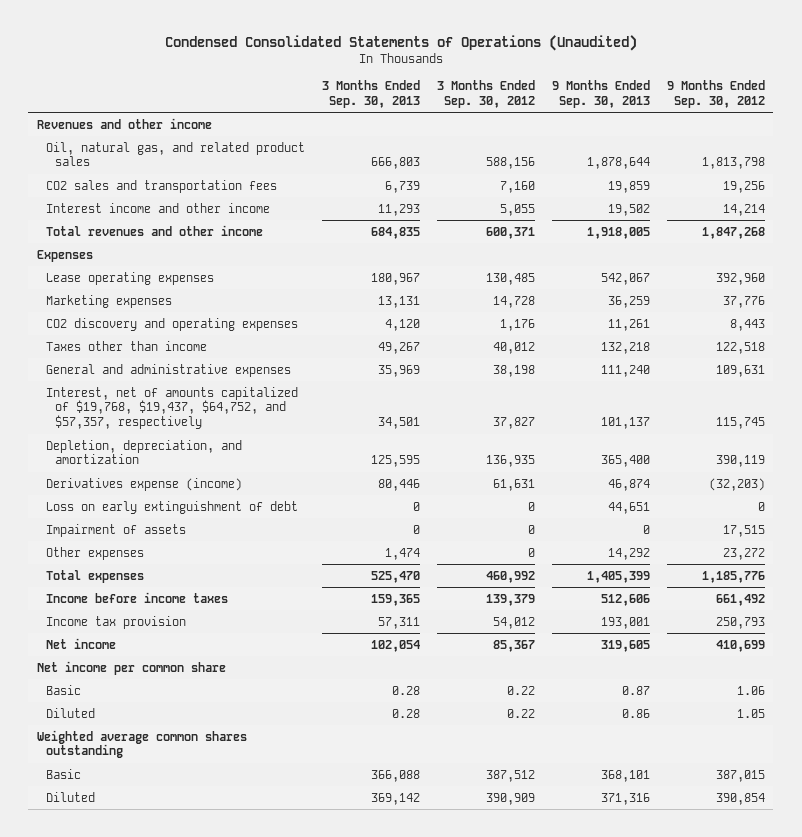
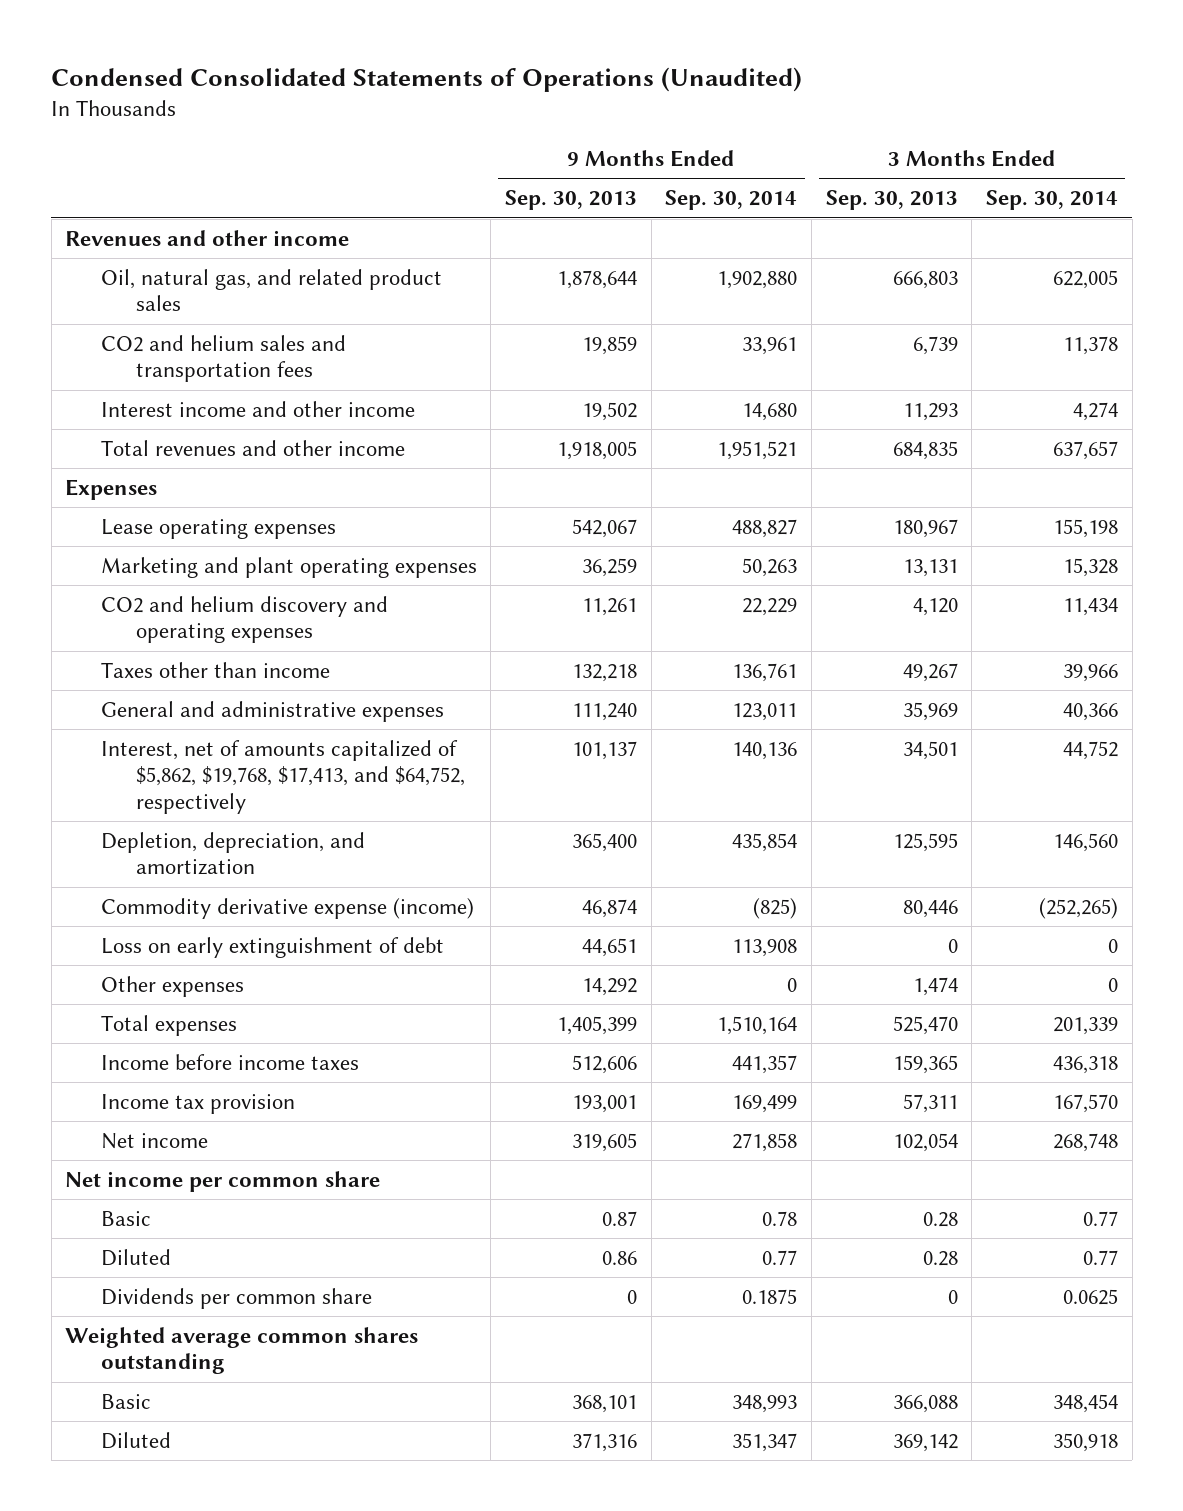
- | 3 Months Ended Sep. 30, 2013 | 3 Months Ended Sep. 30, 2012 | 9 Months Ended Sep. 30, 2013 | 9 Months Ended Sep. 30, 2012
+ | 9 Months Ended Sep. 30, 2013 | 9 Months Ended Sep. 30, 2014 | 3 Months Ended Sep. 30, 2013 | 3 Months Ended Sep. 30, 2014
- CO2 sales and transportation fees | 6,739 | 7,160 | 19,859 | 19,256
+ CO2 and helium sales and transportation fees | 19,859 | 33,961 | 6,739 | 11,378
- Marketing expenses | 13,131 | 14,728 | 36,259 | 37,776
- CO2 discovery and operating expenses | 4,120 | 1,176 | 11,261 | 8,443
+ Marketing and plant operating expenses | 36,259 | 50,263 | 13,131 | 15,328
+ CO2 and helium discovery and operating expenses | 11,261 | 22,229 | 4,120 | 11,434
- Interest, net of amounts capitalized of $19,768, $19,437, $64,752, and $57,357, respectively | 34,501 | 37,827 | 101,137 | 115,745
+ Interest, net of amounts capitalized of $5,862, $19,768, $17,413, and $64,752, respectively | 101,137 | 140,136 | 34,501 | 44,752
- Derivatives expense (income) | 80,446 | 61,631 | 46,874 | (32,203)
+ Commodity derivative expense (income) | 46,874 | (825) | 80,446 | (252,265)
- Impairment of assets | 0 | 0 | 0 | 17,515
+ Dividends per common share | 0 | 0.1875 | 0 | 0.0625

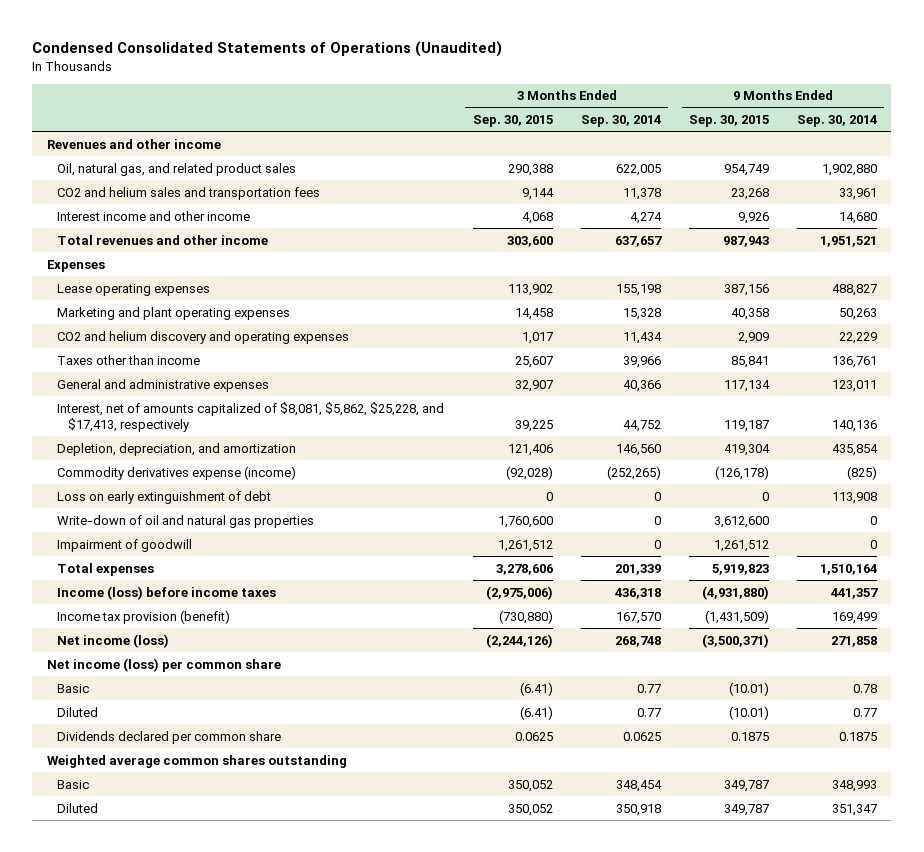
- | 9 Months Ended Sep. 30, 2013 | 9 Months Ended Sep. 30, 2014 | 3 Months Ended Sep. 30, 2013 | 3 Months Ended Sep. 30, 2014
+ | 3 Months Ended Sep. 30, 2015 | 3 Months Ended Sep. 30, 2014 | 9 Months Ended Sep. 30, 2015 | 9 Months Ended Sep. 30, 2014
- Interest, net of amounts capitalized of $5,862, $19,768, $17,413, and $64,752, respectively | 101,137 | 140,136 | 34,501 | 44,752
+ Interest, net of amounts capitalized of $8,081, $5,862, $25,228, and $17,413, respectively | 39,225 | 44,752 | 119,187 | 140,136
- Commodity derivative expense (income) | 46,874 | (825) | 80,446 | (252,265)
+ Commodity derivatives expense (income) | (92,028) | (252,265) | (126,178) | (825)
- Other expenses | 14,292 | 0 | 1,474 | 0
+ Write-down of oil and natural gas properties | 1,760,600 | 0 | 3,612,600 | 0
+ Impairment of goodwill | 1,261,512 | 0 | 1,261,512 | 0
- Income before income taxes | 512,606 | 441,357 | 159,365 | 436,318
- Income tax provision | 193,001 | 169,499 | 57,311 | 167,570
- Net income | 319,605 | 271,858 | 102,054 | 268,748
- Net income per common share
+ Income (loss) before income taxes | (2,975,006) | 436,318 | (4,931,880) | 441,357
+ Income tax provision (benefit) | (730,880) | 167,570 | (1,431,509) | 169,499
+ Net income (loss) | (2,244,126) | 268,748 | (3,500,371) | 271,858
+ Net income (loss) per common share
- Dividends per common share | 0 | 0.1875 | 0 | 0.0625
+ Dividends declared per common share | 0.0625 | 0.0625 | 0.1875 | 0.1875

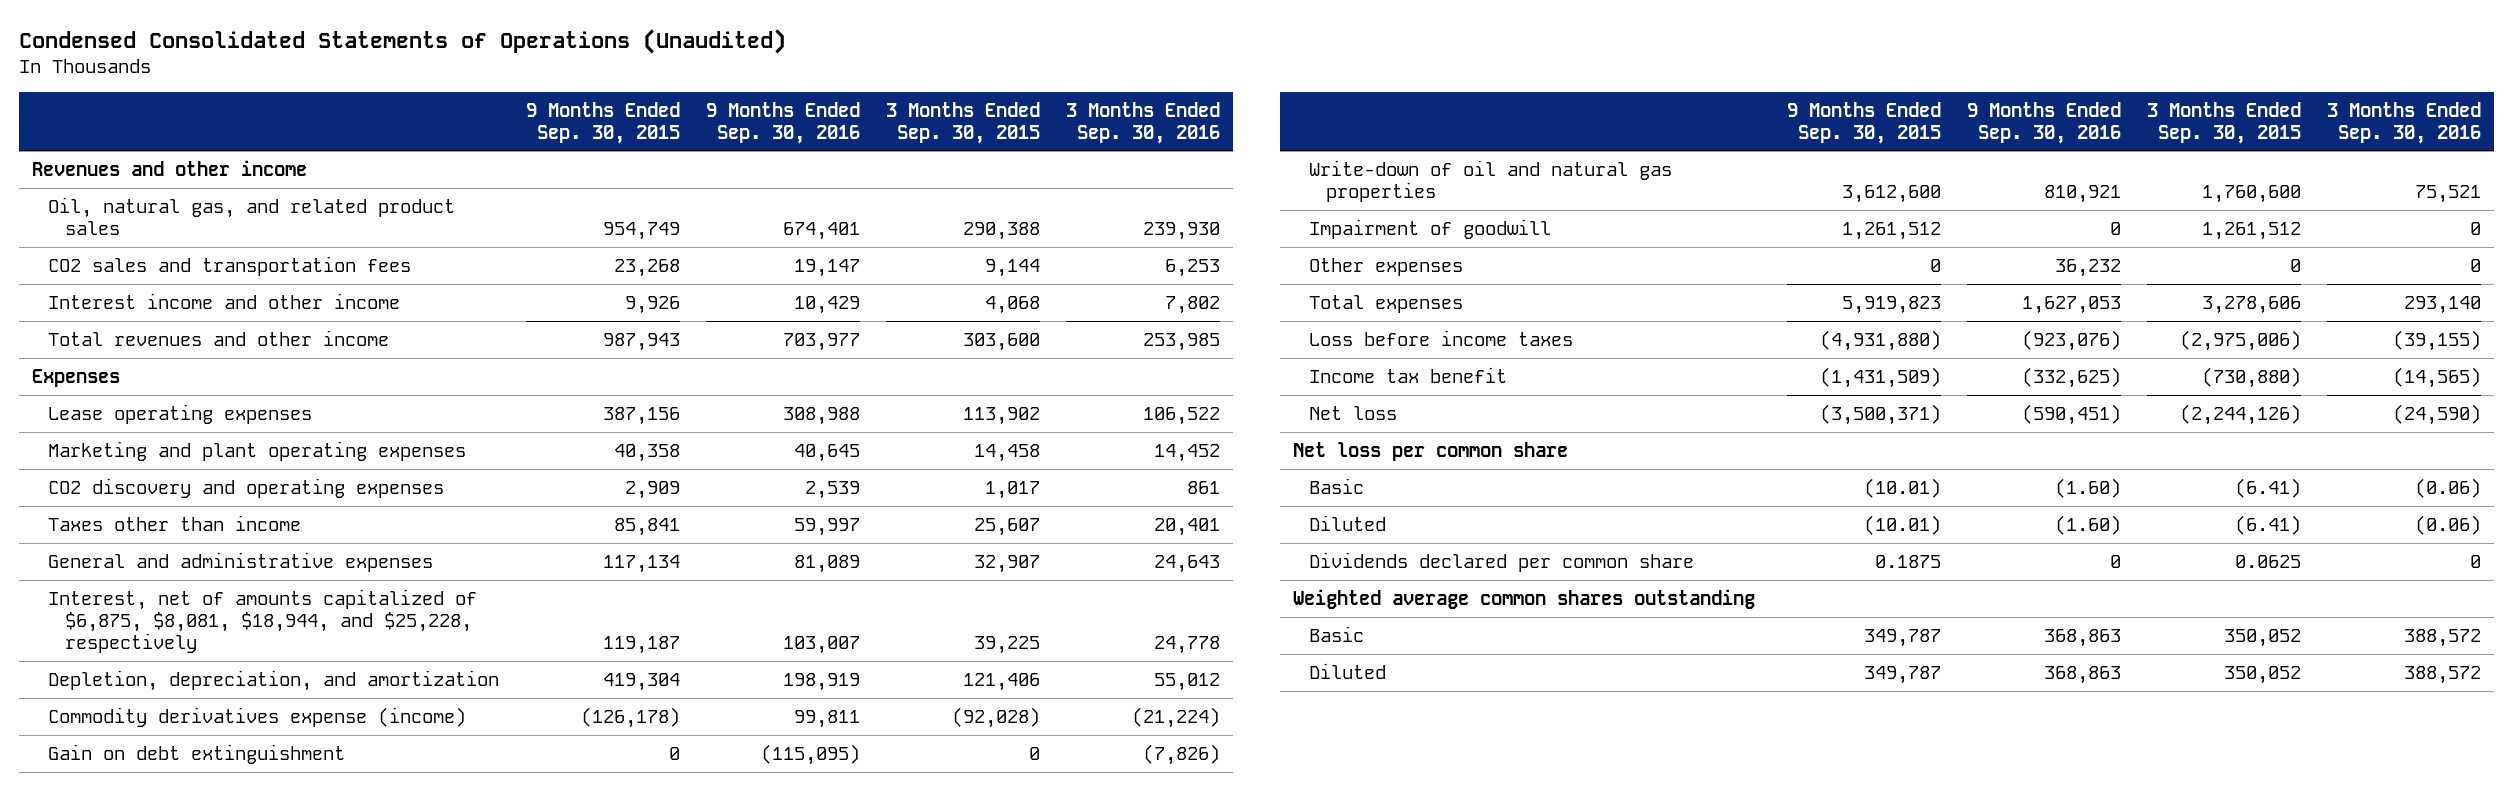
- | 3 Months Ended Sep. 30, 2015 | 3 Months Ended Sep. 30, 2014 | 9 Months Ended Sep. 30, 2015 | 9 Months Ended Sep. 30, 2014
+ | 9 Months Ended Sep. 30, 2015 | 9 Months Ended Sep. 30, 2016 | 3 Months Ended Sep. 30, 2015 | 3 Months Ended Sep. 30, 2016
- CO2 and helium sales and transportation fees | 9,144 | 11,378 | 23,268 | 33,961
+ CO2 sales and transportation fees | 23,268 | 19,147 | 9,144 | 6,253
- CO2 and helium discovery and operating expenses | 1,017 | 11,434 | 2,909 | 22,229
+ CO2 discovery and operating expenses | 2,909 | 2,539 | 1,017 | 861
- Interest, net of amounts capitalized of $8,081, $5,862, $25,228, and $17,413, respectively | 39,225 | 44,752 | 119,187 | 140,136
+ Interest, net of amounts capitalized of $6,875, $8,081, $18,944, and $25,228, respectively | 119,187 | 103,007 | 39,225 | 24,778
- Loss on early extinguishment of debt | 0 | 0 | 0 | 113,908
+ Gain on debt extinguishment | 0 | (115,095) | 0 | (7,826)
+ Other expenses | 0 | 36,232 | 0 | 0
- Income (loss) before income taxes | (2,975,006) | 436,318 | (4,931,880) | 441,357
- Income tax provision (benefit) | (730,880) | 167,570 | (1,431,509) | 169,499
- Net income (loss) | (2,244,126) | 268,748 | (3,500,371) | 271,858
- Net income (loss) per common share
+ Loss before income taxes | (4,931,880) | (923,076) | (2,975,006) | (39,155)
+ Income tax benefit | (1,431,509) | (332,625) | (730,880) | (14,565)
+ Net loss | (3,500,371) | (590,451) | (2,244,126) | (24,590)
+ Net loss per common share

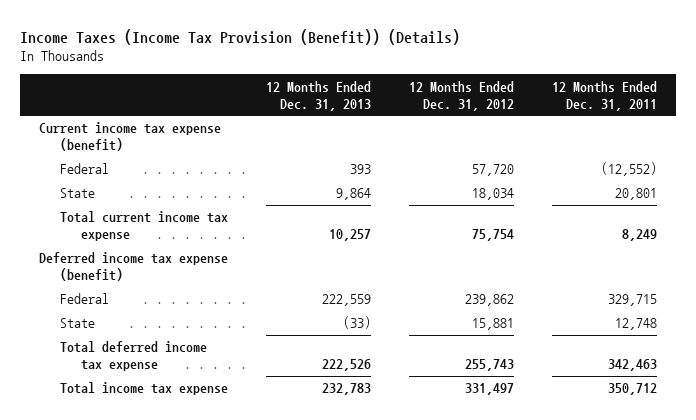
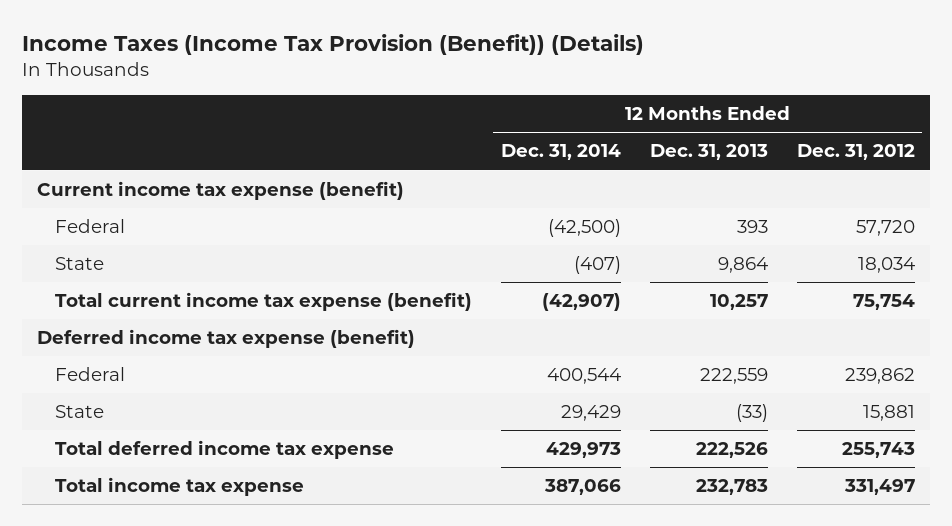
- | 12 Months Ended Dec. 31, 2013 | 12 Months Ended Dec. 31, 2012 | 12 Months Ended Dec. 31, 2011
+ | 12 Months Ended Dec. 31, 2014 | 12 Months Ended Dec. 31, 2013 | 12 Months Ended Dec. 31, 2012
- Total current income tax expense | 10,257 | 75,754 | 8,249
+ Total current income tax expense (benefit) | (42,907) | 10,257 | 75,754

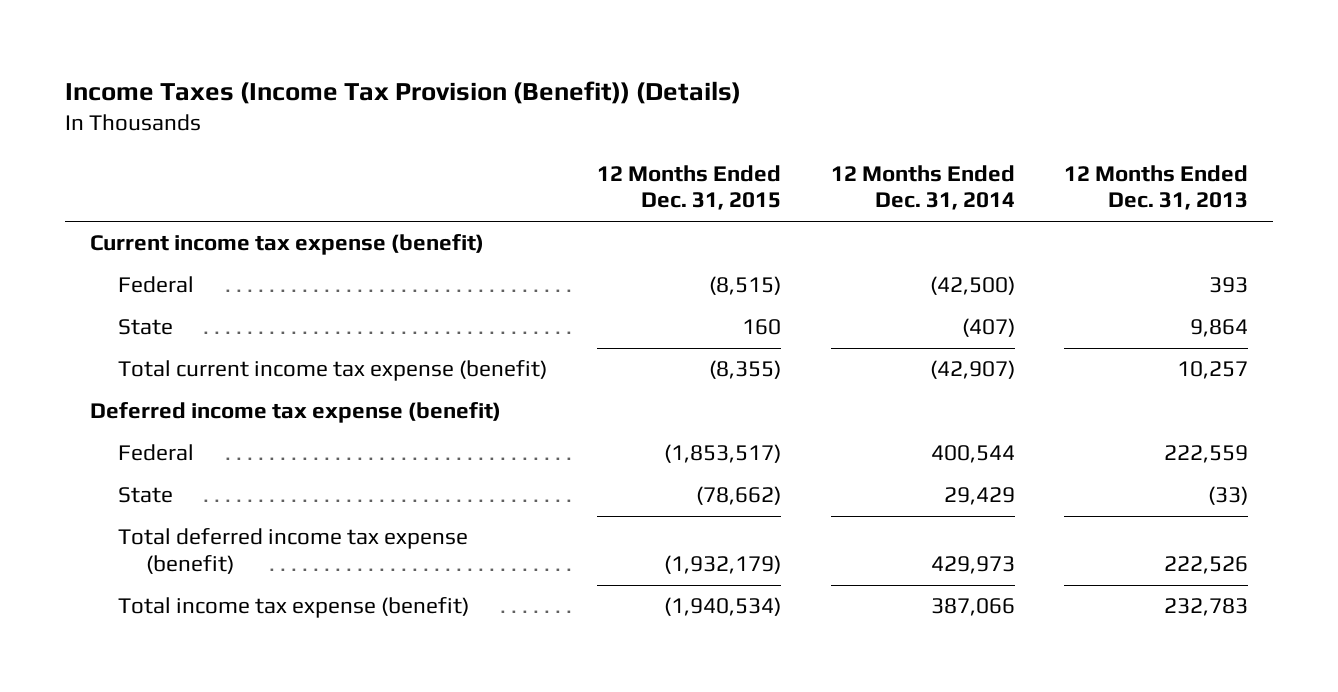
- | 12 Months Ended Dec. 31, 2014 | 12 Months Ended Dec. 31, 2013 | 12 Months Ended Dec. 31, 2012
+ | 12 Months Ended Dec. 31, 2015 | 12 Months Ended Dec. 31, 2014 | 12 Months Ended Dec. 31, 2013
- Total deferred income tax expense | 429,973 | 222,526 | 255,743
- Total income tax expense | 387,066 | 232,783 | 331,497
+ Total deferred income tax expense (benefit) | (1,932,179) | 429,973 | 222,526
+ Total income tax expense (benefit) | (1,940,534) | 387,066 | 232,783

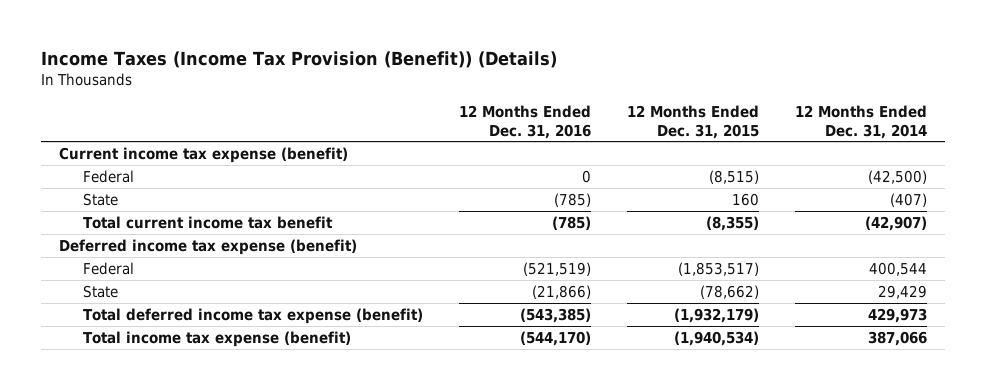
- | 12 Months Ended Dec. 31, 2015 | 12 Months Ended Dec. 31, 2014 | 12 Months Ended Dec. 31, 2013
+ | 12 Months Ended Dec. 31, 2016 | 12 Months Ended Dec. 31, 2015 | 12 Months Ended Dec. 31, 2014
- Total current income tax expense (benefit) | (8,355) | (42,907) | 10,257
+ Total current income tax benefit | (785) | (8,355) | (42,907)

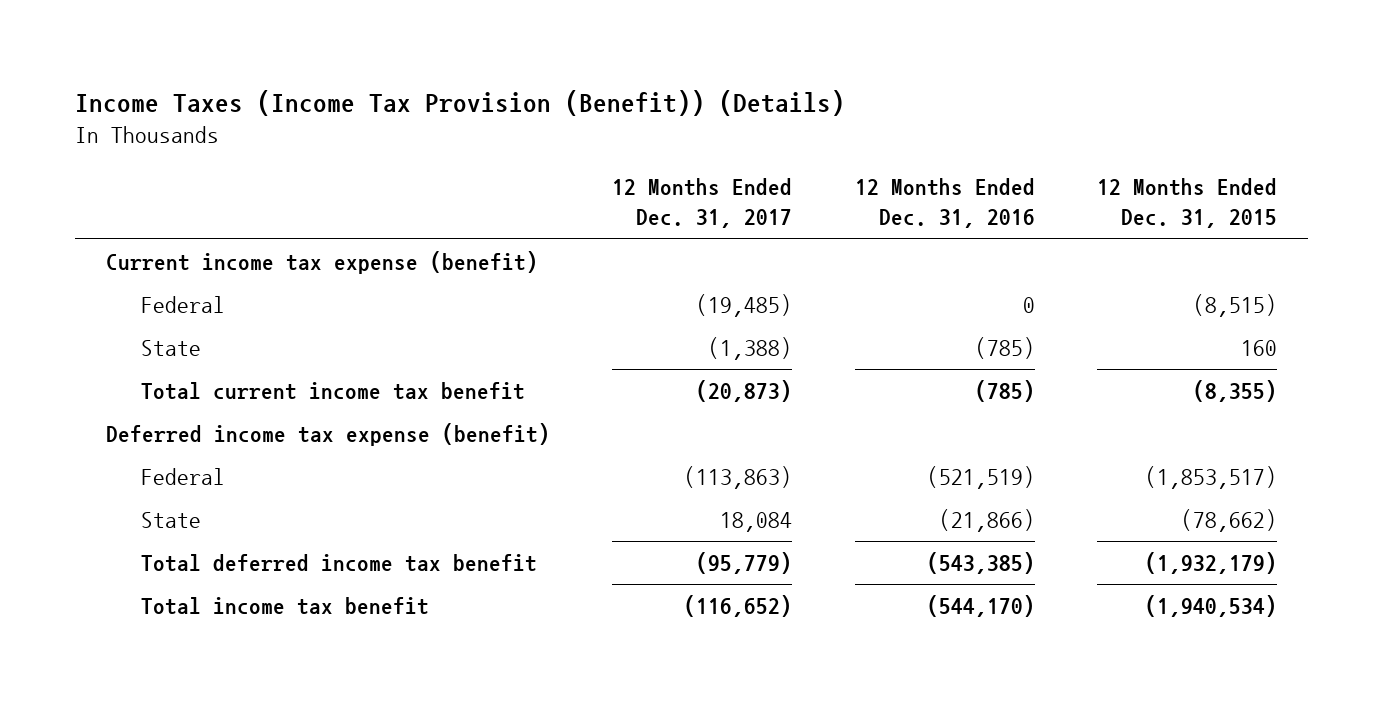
- | 12 Months Ended Dec. 31, 2016 | 12 Months Ended Dec. 31, 2015 | 12 Months Ended Dec. 31, 2014
+ | 12 Months Ended Dec. 31, 2017 | 12 Months Ended Dec. 31, 2016 | 12 Months Ended Dec. 31, 2015
- Total deferred income tax expense (benefit) | (543,385) | (1,932,179) | 429,973
- Total income tax expense (benefit) | (544,170) | (1,940,534) | 387,066
+ Total deferred income tax benefit | (95,779) | (543,385) | (1,932,179)
+ Total income tax benefit | (116,652) | (544,170) | (1,940,534)

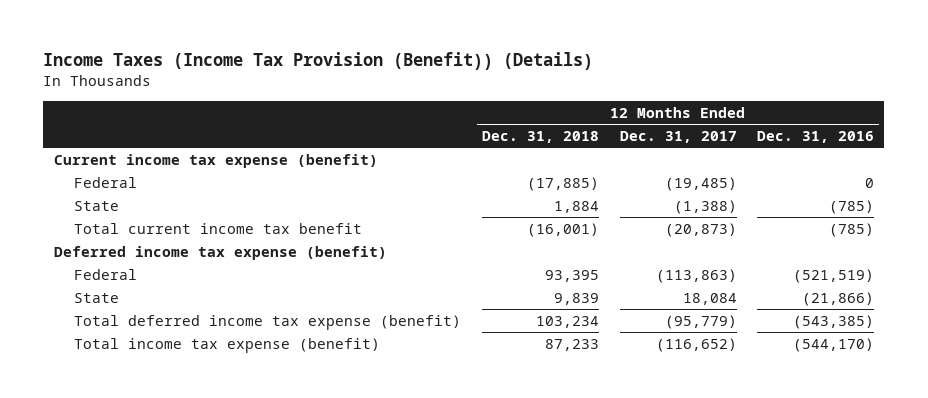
- | 12 Months Ended Dec. 31, 2017 | 12 Months Ended Dec. 31, 2016 | 12 Months Ended Dec. 31, 2015
+ | 12 Months Ended Dec. 31, 2018 | 12 Months Ended Dec. 31, 2017 | 12 Months Ended Dec. 31, 2016
- Total deferred income tax benefit | (95,779) | (543,385) | (1,932,179)
- Total income tax benefit | (116,652) | (544,170) | (1,940,534)
+ Total deferred income tax expense (benefit) | 103,234 | (95,779) | (543,385)
+ Total income tax expense (benefit) | 87,233 | (116,652) | (544,170)

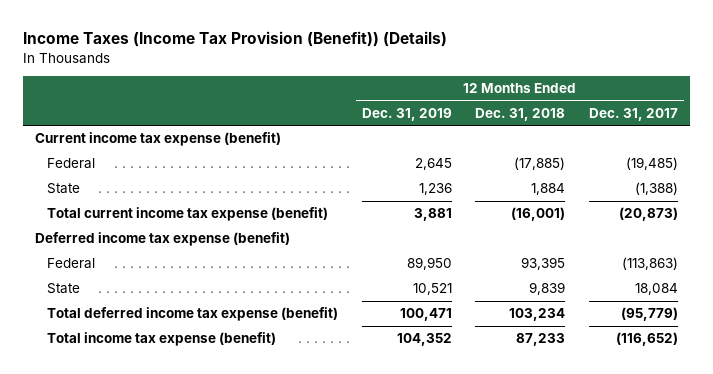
- | 12 Months Ended Dec. 31, 2018 | 12 Months Ended Dec. 31, 2017 | 12 Months Ended Dec. 31, 2016
+ | 12 Months Ended Dec. 31, 2019 | 12 Months Ended Dec. 31, 2018 | 12 Months Ended Dec. 31, 2017
- Total current income tax benefit | (16,001) | (20,873) | (785)
+ Total current income tax expense (benefit) | 3,881 | (16,001) | (20,873)

